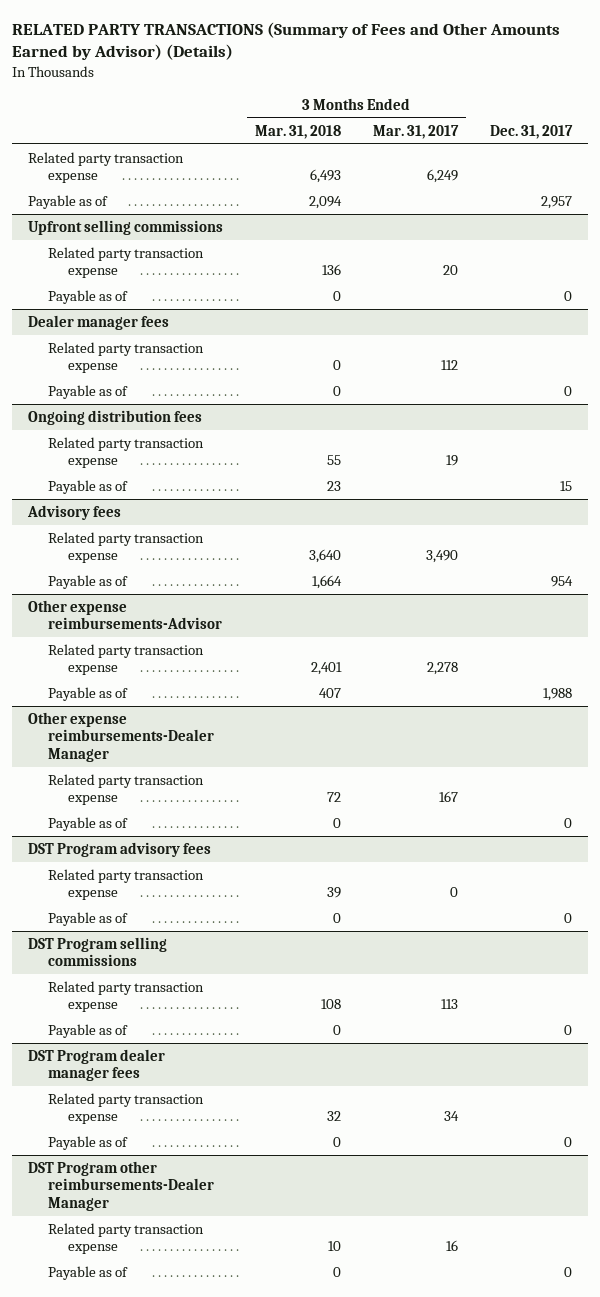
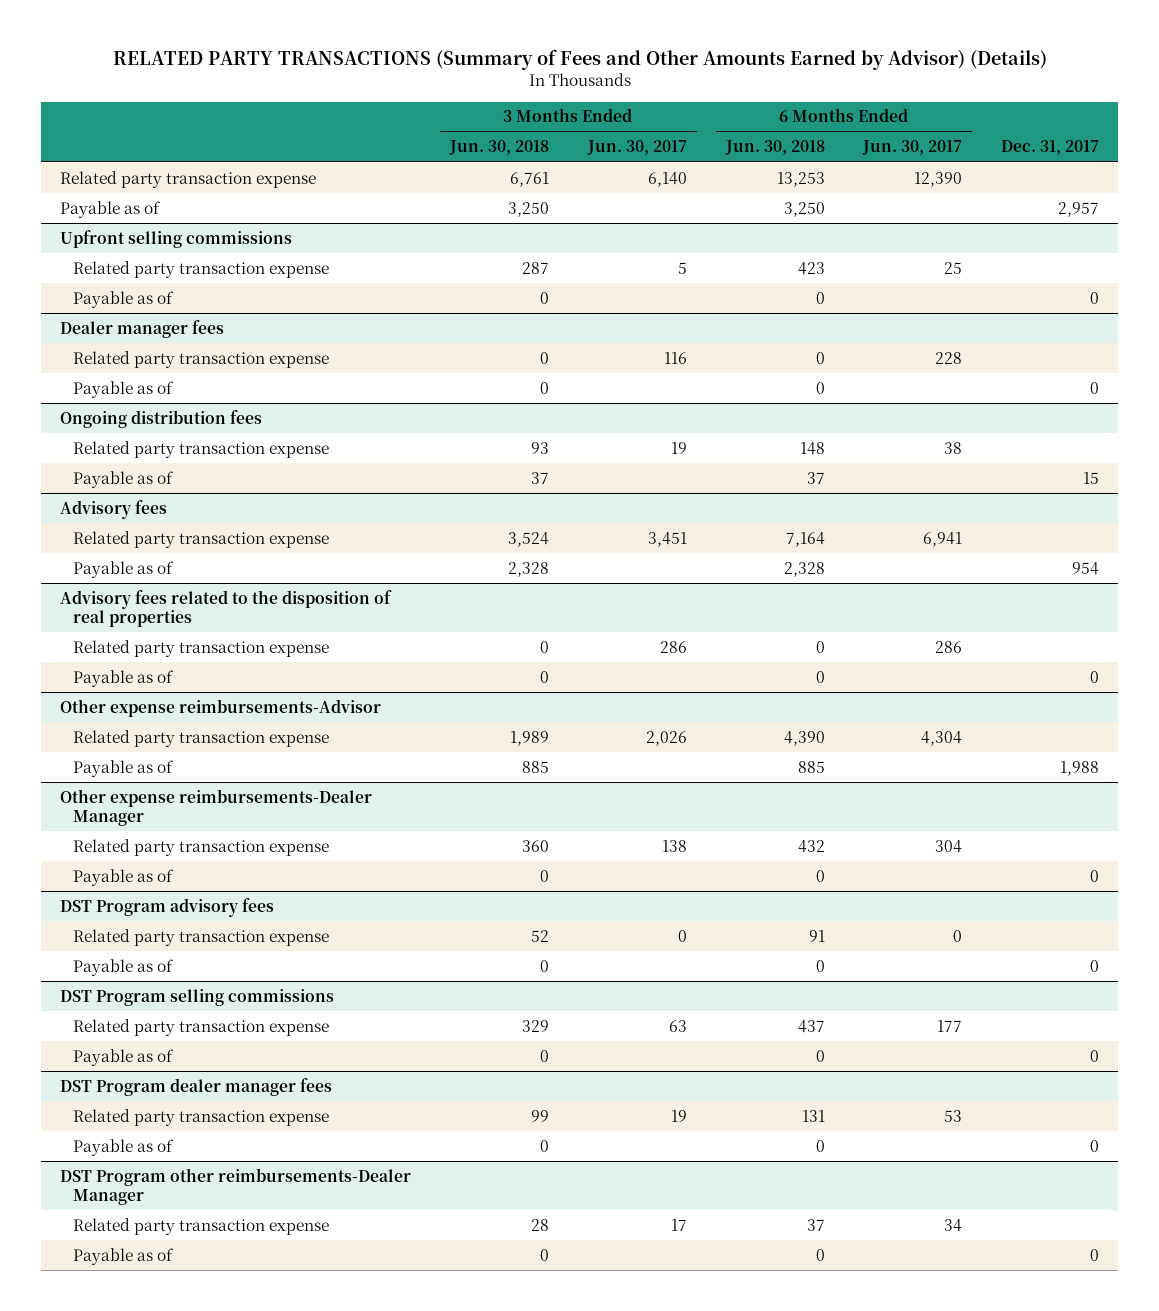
- | 3 Months Ended Mar. 31, 2018 | 3 Months Ended Mar. 31, 2017 | Dec. 31, 2017
+ | 3 Months Ended Jun. 30, 2018 | 3 Months Ended Jun. 30, 2017 | 6 Months Ended Jun. 30, 2018 | 6 Months Ended Jun. 30, 2017 | Dec. 31, 2017
+ Advisory fees related to the disposition of real properties
+ Related party transaction expense | 0 | 286 | 0 | 286 |
+ Payable as of | 0 | | 0 | | 0

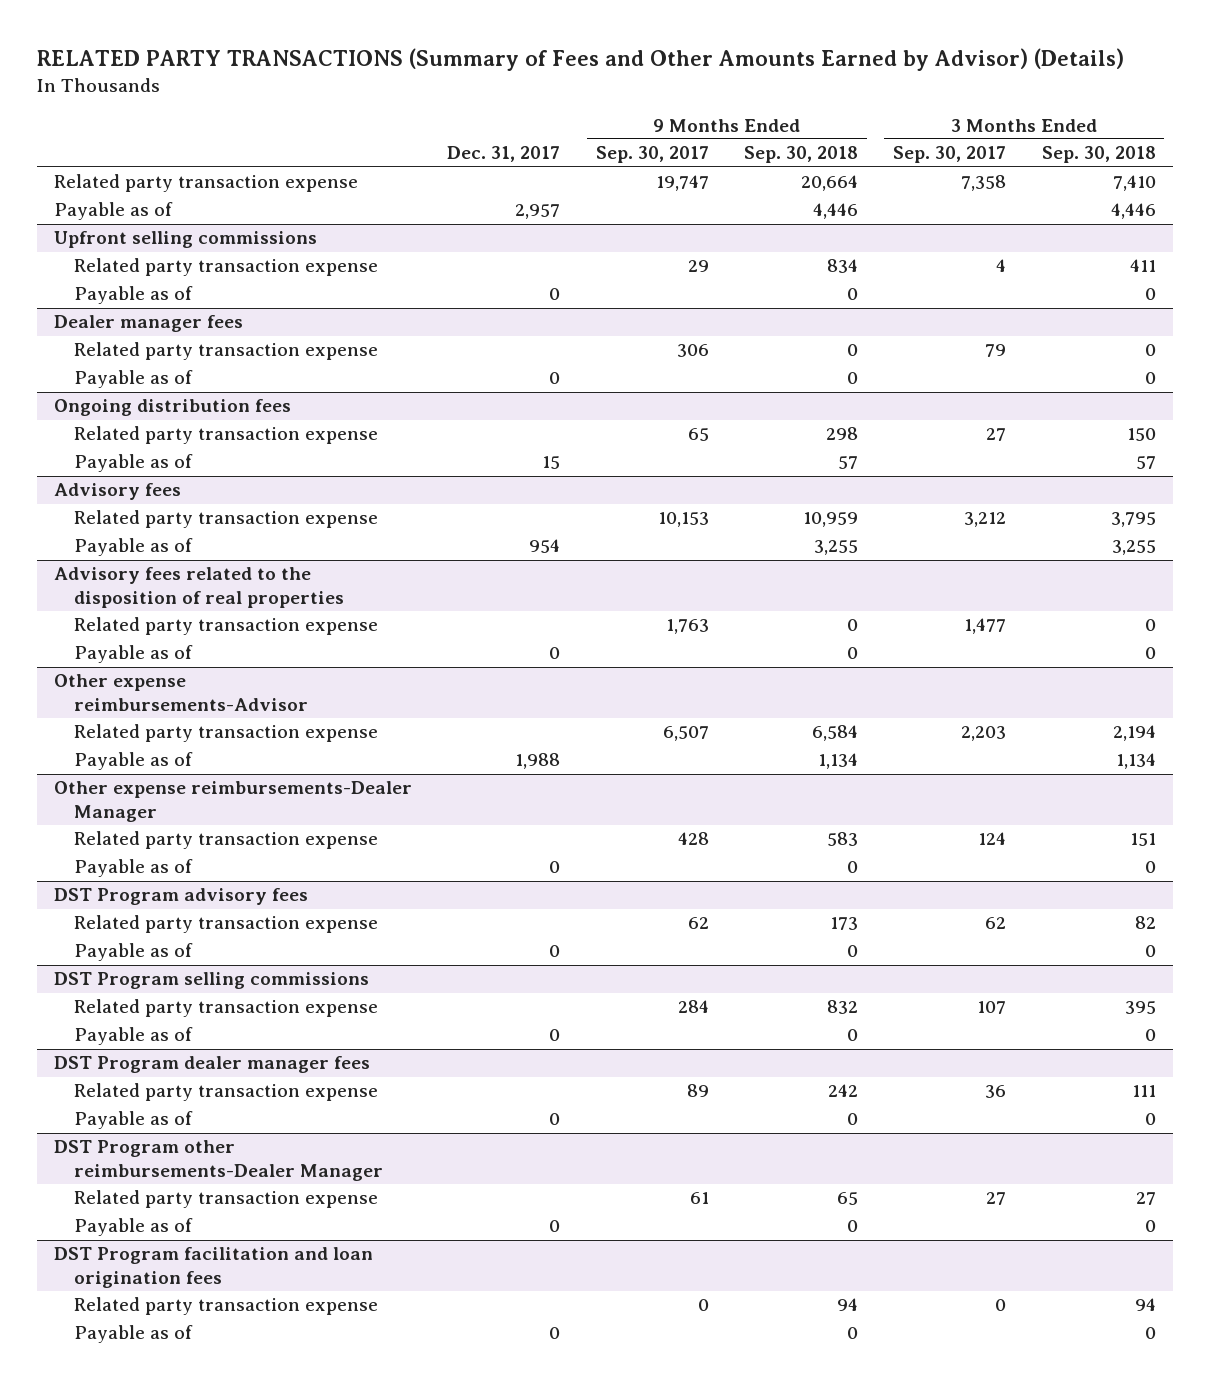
- | 3 Months Ended Jun. 30, 2018 | 3 Months Ended Jun. 30, 2017 | 6 Months Ended Jun. 30, 2018 | 6 Months Ended Jun. 30, 2017 | Dec. 31, 2017
+ | Dec. 31, 2017 | 9 Months Ended Sep. 30, 2017 | 9 Months Ended Sep. 30, 2018 | 3 Months Ended Sep. 30, 2017 | 3 Months Ended Sep. 30, 2018
+ DST Program facilitation and loan origination fees
+ Related party transaction expense | | 0 | 94 | 0 | 94
+ Payable as of | 0 | | 0 | | 0

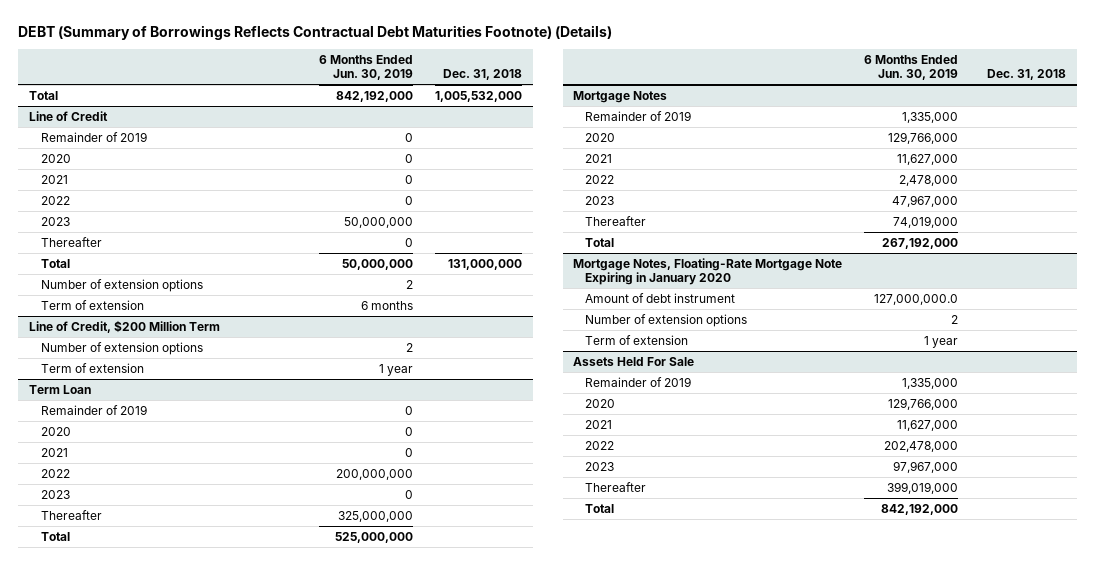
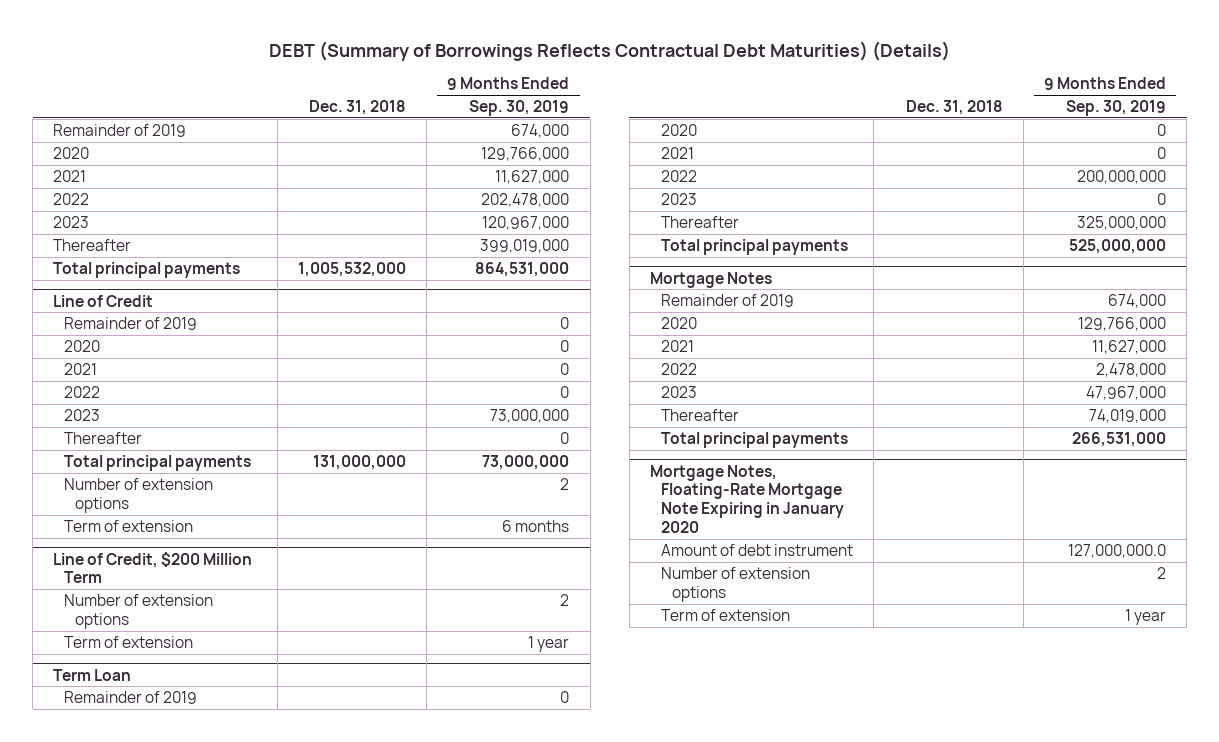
- DEBT (Summary of Borrowings Reflects Contractual Debt Maturities Footnote) (Details)
+ DEBT (Summary of Borrowings Reflects Contractual Debt Maturities) (Details)
- | 6 Months Ended Jun. 30, 2019 | Dec. 31, 2018
+ | Dec. 31, 2018 | 9 Months Ended Sep. 30, 2019
- Total | 842,192,000 | 1,005,532,000
+ Remainder of 2019 | | 674,000
+ 2020 | | 129,766,000
+ 2021 | | 11,627,000
+ 2022 | | 202,478,000
+ 2023 | | 120,967,000
+ Thereafter | | 399,019,000
+ Total principal payments | 1,005,532,000 | 864,531,000
@ Line of Credit
- Total | 50,000,000 | 131,000,000
+ Total principal payments | 131,000,000 | 73,000,000
@ Term Loan
- Total | 525,000,000 |
+ Total principal payments | | 525,000,000
@ Mortgage Notes
- Total | 267,192,000 |
+ Total principal payments | | 266,531,000
- Assets Held For Sale
- Remainder of 2019 | 1,335,000 |
- 2020 | 129,766,000 |
- 2021 | 11,627,000 |
- 2022 | 202,478,000 |
- 2023 | 97,967,000 |
- Thereafter | 399,019,000 |
- Total | 842,192,000 |

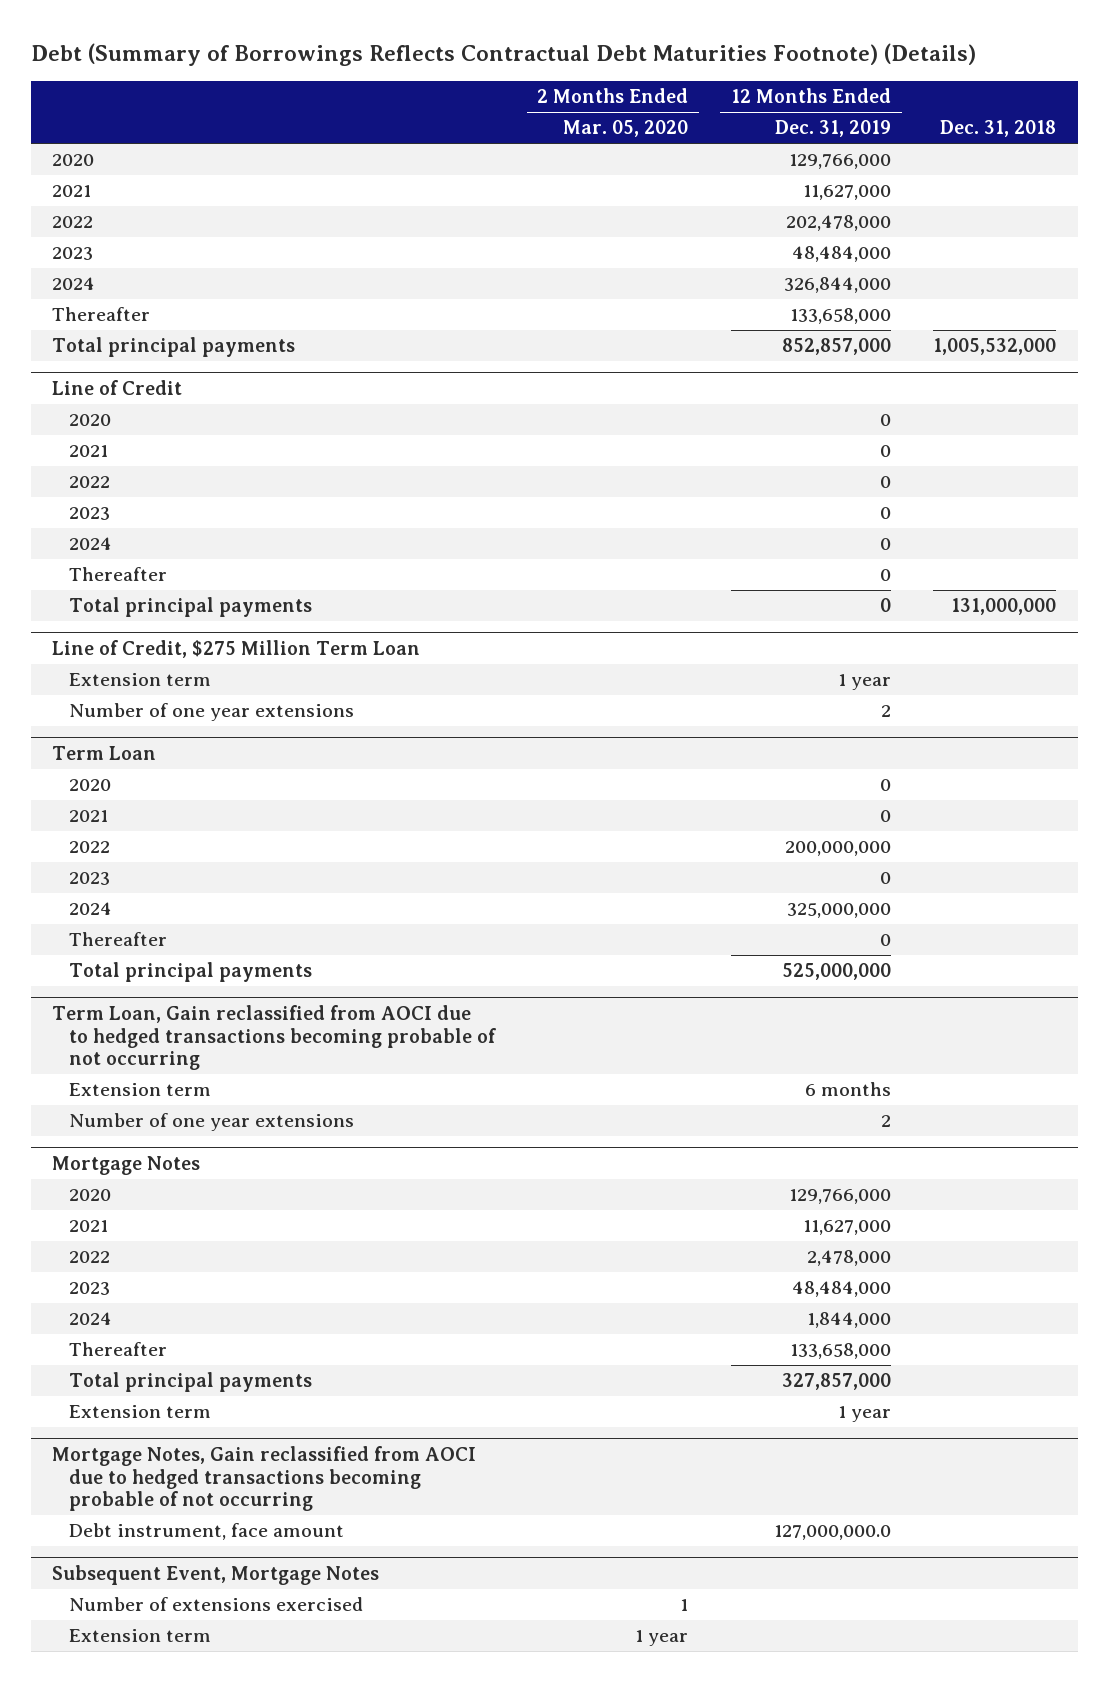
- DEBT (Summary of Borrowings Reflects Contractual Debt Maturities) (Details)
+ Debt (Summary of Borrowings Reflects Contractual Debt Maturities Footnote) (Details)
- | Dec. 31, 2018 | 9 Months Ended Sep. 30, 2019
+ | 2 Months Ended Mar. 05, 2020 | 12 Months Ended Dec. 31, 2019 | Dec. 31, 2018
- Remainder of 2019 | | 674,000
+ 2024 | | 326,844,000 |
@ Line of Credit
- Remainder of 2019 | | 0
+ 2024 | | 0 |
- Number of extension options | | 2
- Term of extension | | 6 months
- Line of Credit, $200 Million Term
- Number of extension options | | 2
- Term of extension | | 1 year
+ Line of Credit, $275 Million Term Loan
+ Extension term | | 1 year |
+ Number of one year extensions | | 2 |
@ Term Loan
- Remainder of 2019 | | 0
+ 2024 | | 325,000,000 |
+ Term Loan, Gain reclassified from AOCI due to hedged transactions becoming probable of not occurring
+ Extension term | | 6 months |
+ Number of one year extensions | | 2 |
@ Mortgage Notes
- Remainder of 2019 | | 674,000
+ 2024 | | 1,844,000 |
- Mortgage Notes, Floating-Rate Mortgage Note Expiring in January 2020
- Amount of debt instrument | | 127,000,000.0
- Number of extension options | | 2
- Term of extension | | 1 year
@ Mortgage Notes
+ Extension term | | 1 year |
+ Mortgage Notes, Gain reclassified from AOCI due to hedged transactions becoming probable of not occurring
+ Debt instrument, face amount | | 127,000,000.0 |
+ Subsequent Event, Mortgage Notes
+ Number of extensions exercised | 1 | |
+ Extension term | 1 year | |

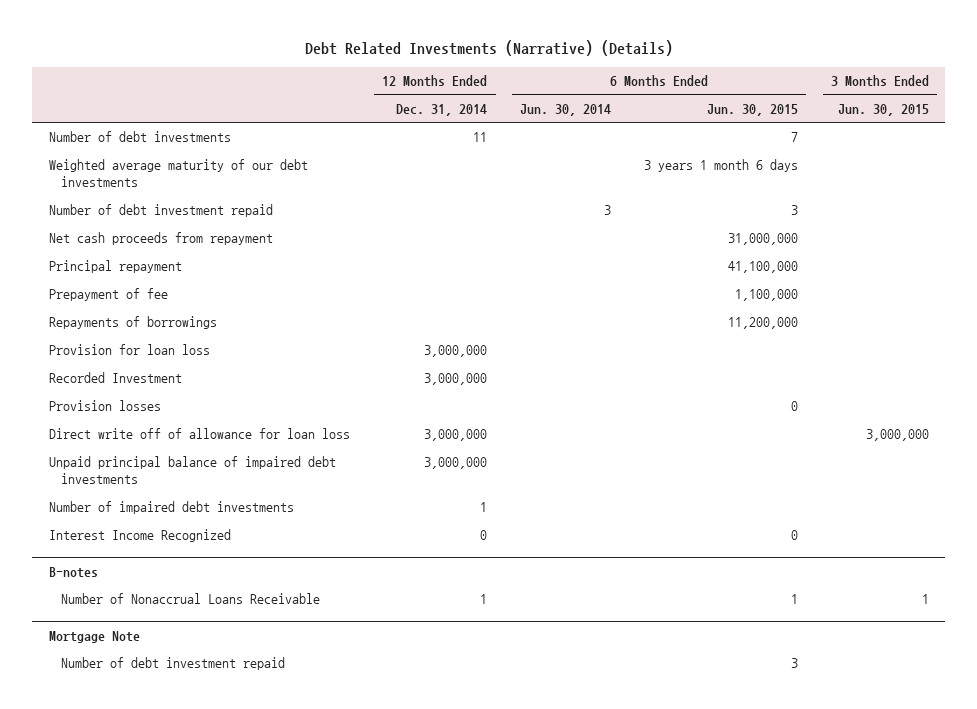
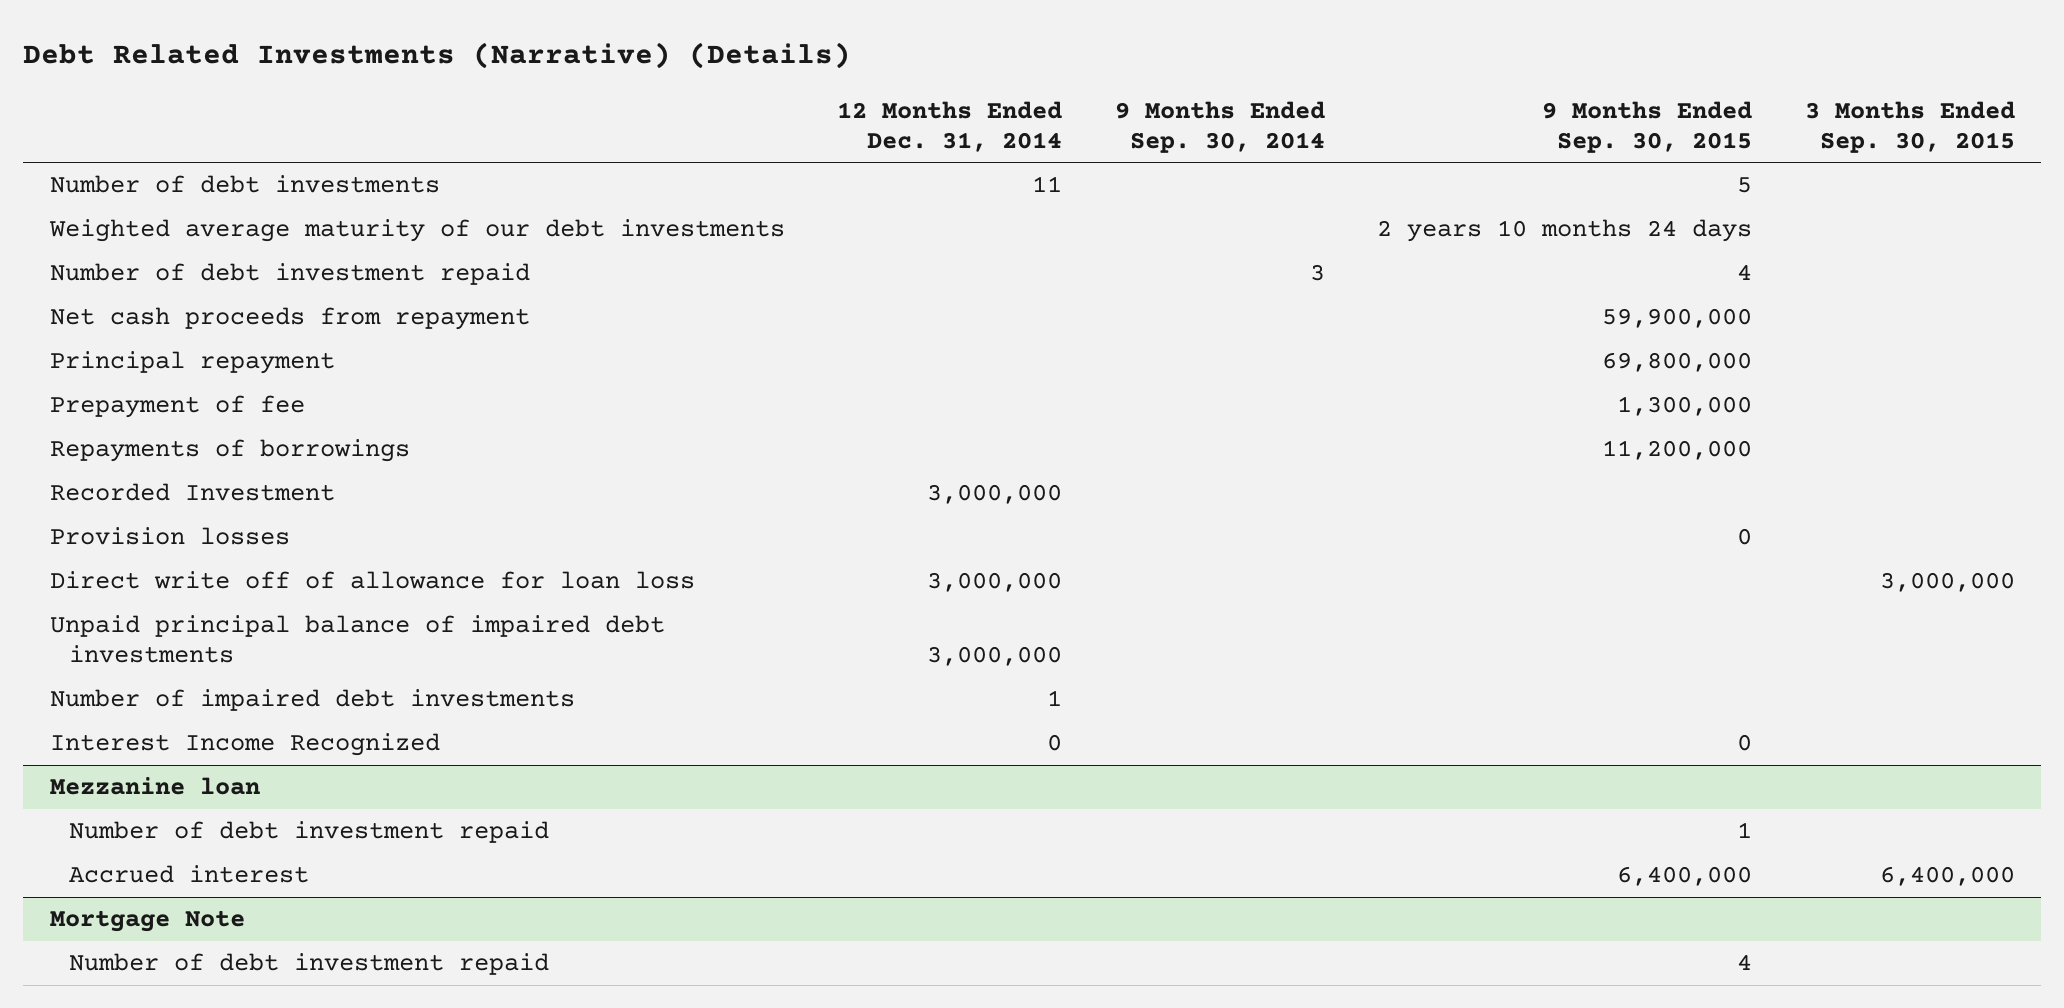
- | 12 Months Ended Dec. 31, 2014 | 6 Months Ended Jun. 30, 2014 | 6 Months Ended Jun. 30, 2015 | 3 Months Ended Jun. 30, 2015
+ | 12 Months Ended Dec. 31, 2014 | 9 Months Ended Sep. 30, 2014 | 9 Months Ended Sep. 30, 2015 | 3 Months Ended Sep. 30, 2015
- Provision for loan loss | 3,000,000 | | |
- B-notes
- Number of Nonaccrual Loans Receivable | 1 | | 1 | 1
+ Mezzanine loan
+ Number of debt investment repaid | | | 1 |
+ Accrued interest | | | 6,400,000 | 6,400,000

